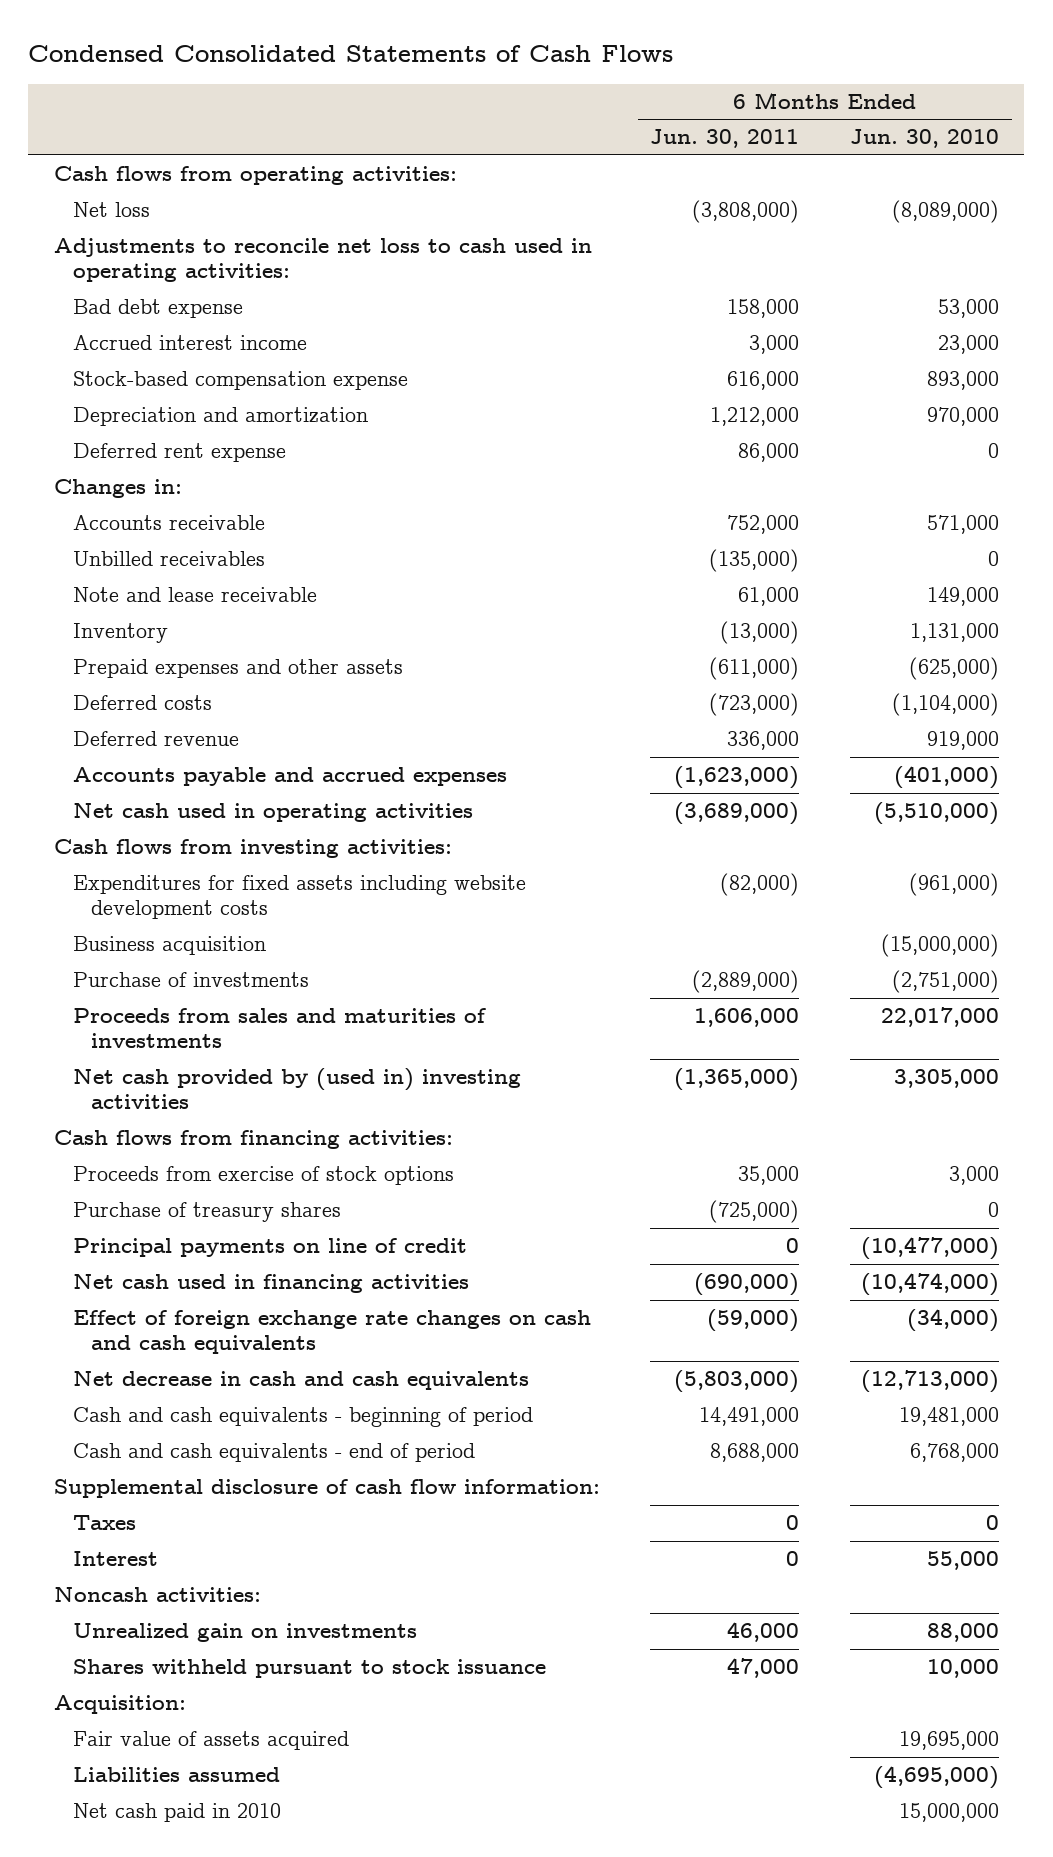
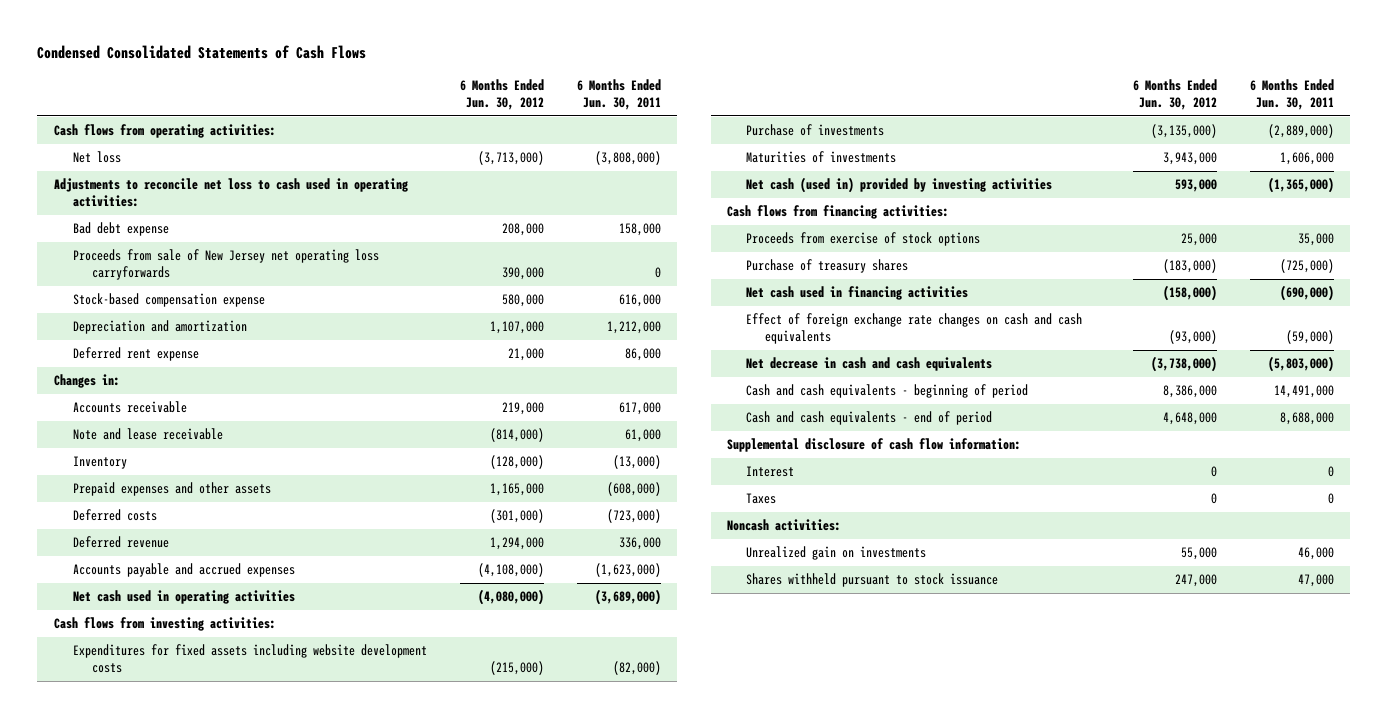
- | 6 Months Ended Jun. 30, 2011 | 6 Months Ended Jun. 30, 2010
+ | 6 Months Ended Jun. 30, 2012 | 6 Months Ended Jun. 30, 2011
- Accrued interest income | 3,000 | 23,000
+ Proceeds from sale of New Jersey net operating loss carryforwards | 390,000 | 0
- Accounts receivable | 752,000 | 571,000
- Unbilled receivables | (135,000) | 0
+ Accounts receivable | 219,000 | 617,000
- Prepaid expenses and other assets | (611,000) | (625,000)
+ Prepaid expenses and other assets | 1,165,000 | (608,000)
- Business acquisition | | (15,000,000)
- Proceeds from sales and maturities of investments | 1,606,000 | 22,017,000
- Net cash provided by (used in) investing activities | (1,365,000) | 3,305,000
+ Maturities of investments | 3,943,000 | 1,606,000
+ Net cash (used in) provided by investing activities | 593,000 | (1,365,000)
- Principal payments on line of credit | 0 | (10,477,000)
moved down: Taxes | 0 | 0
- Acquisition:
- Fair value of assets acquired | | 19,695,000
- Liabilities assumed | | (4,695,000)
- Net cash paid in 2010 | | 15,000,000

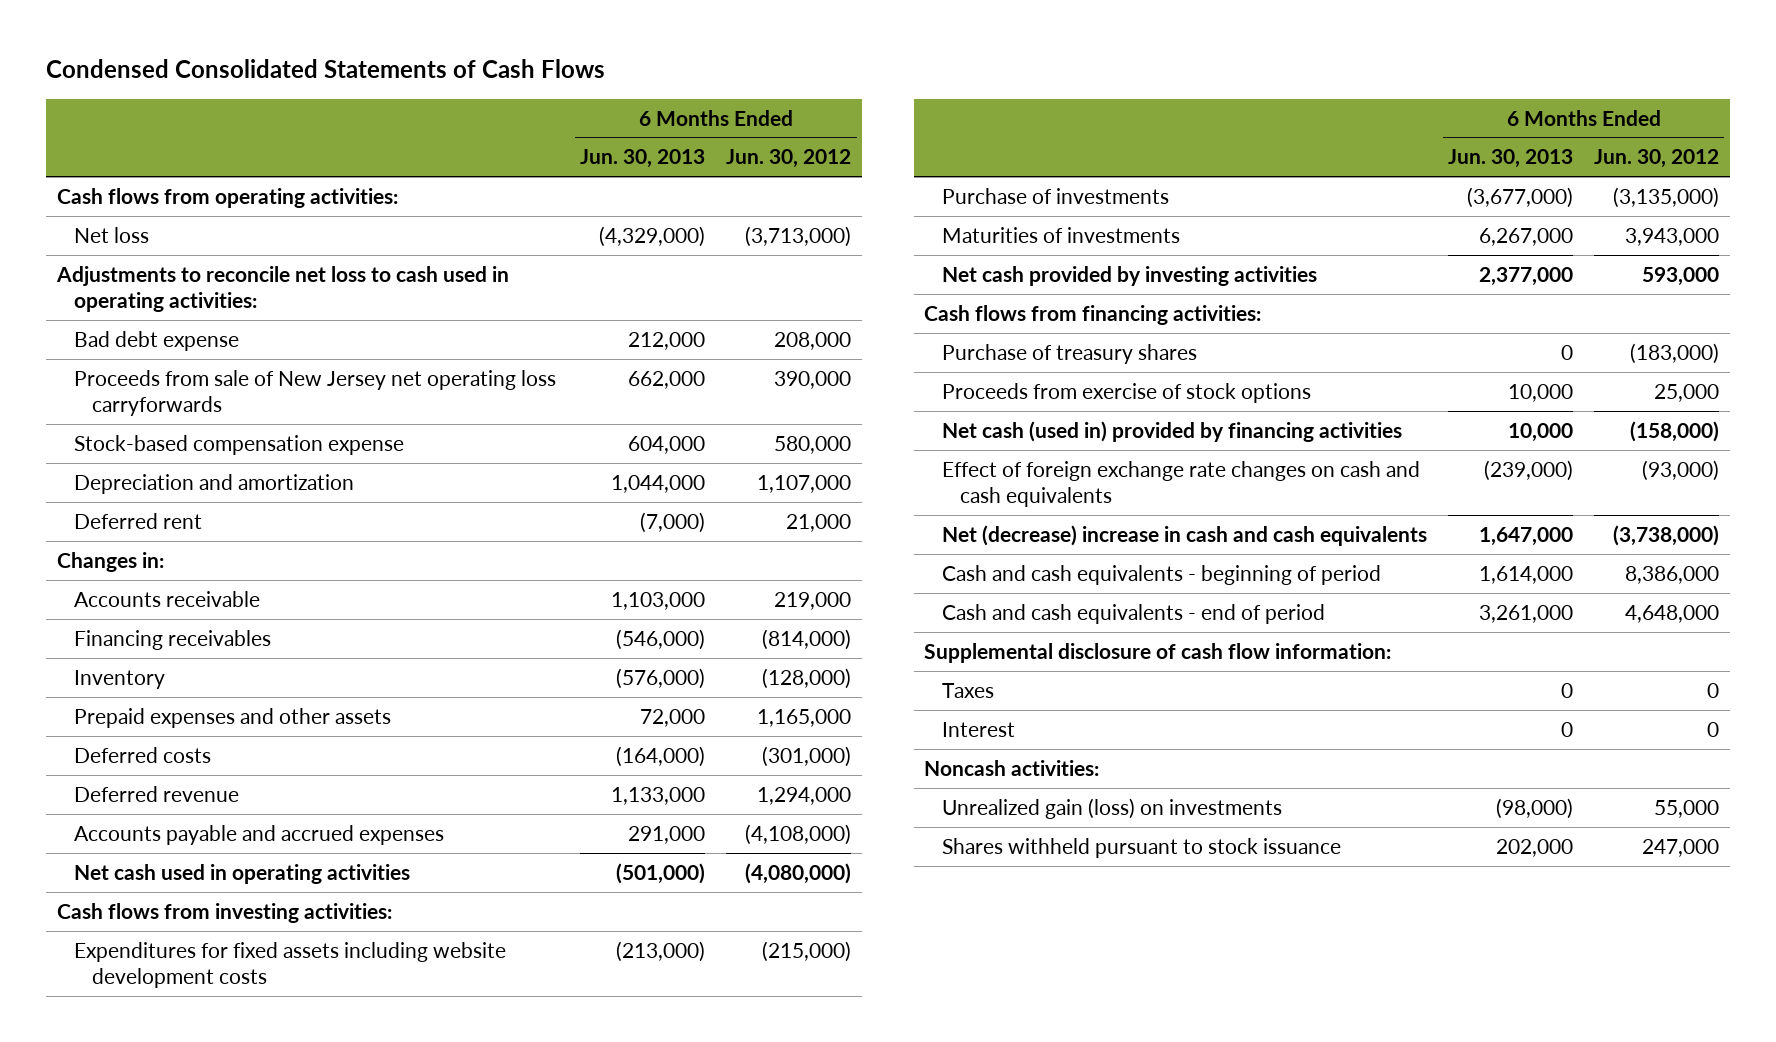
- | 6 Months Ended Jun. 30, 2012 | 6 Months Ended Jun. 30, 2011
+ | 6 Months Ended Jun. 30, 2013 | 6 Months Ended Jun. 30, 2012
- Deferred rent expense | 21,000 | 86,000
+ Deferred rent | (7,000) | 21,000
- Note and lease receivable | (814,000) | 61,000
+ Financing receivables | (546,000) | (814,000)
- Net cash (used in) provided by investing activities | 593,000 | (1,365,000)
+ Net cash provided by investing activities | 2,377,000 | 593,000
- Net cash used in financing activities | (158,000) | (690,000)
moved down: Proceeds from exercise of stock options | 10,000 | 25,000
+ Net cash (used in) provided by financing activities | 10,000 | (158,000)
- Net decrease in cash and cash equivalents | (3,738,000) | (5,803,000)
+ Net (decrease) increase in cash and cash equivalents | 1,647,000 | (3,738,000)
moved down: Interest | 0 | 0
- Unrealized gain on investments | 55,000 | 46,000
+ Unrealized gain (loss) on investments | (98,000) | 55,000

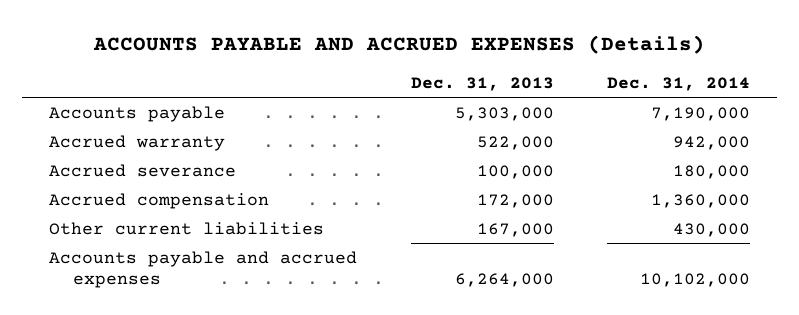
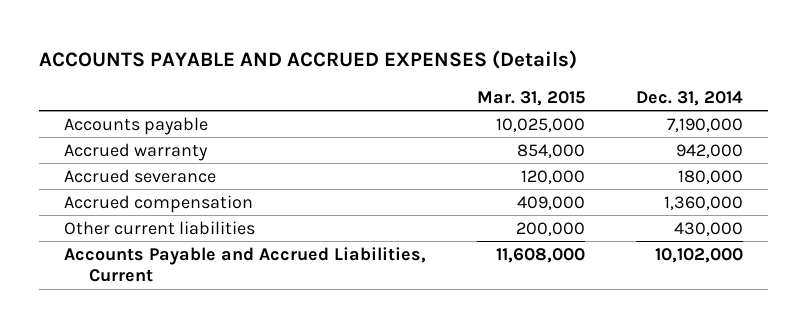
- | Dec. 31, 2013 | Dec. 31, 2014
+ | Mar. 31, 2015 | Dec. 31, 2014
- Accounts payable and accrued expenses | 6,264,000 | 10,102,000
+ Accounts Payable and Accrued Liabilities, Current | 11,608,000 | 10,102,000

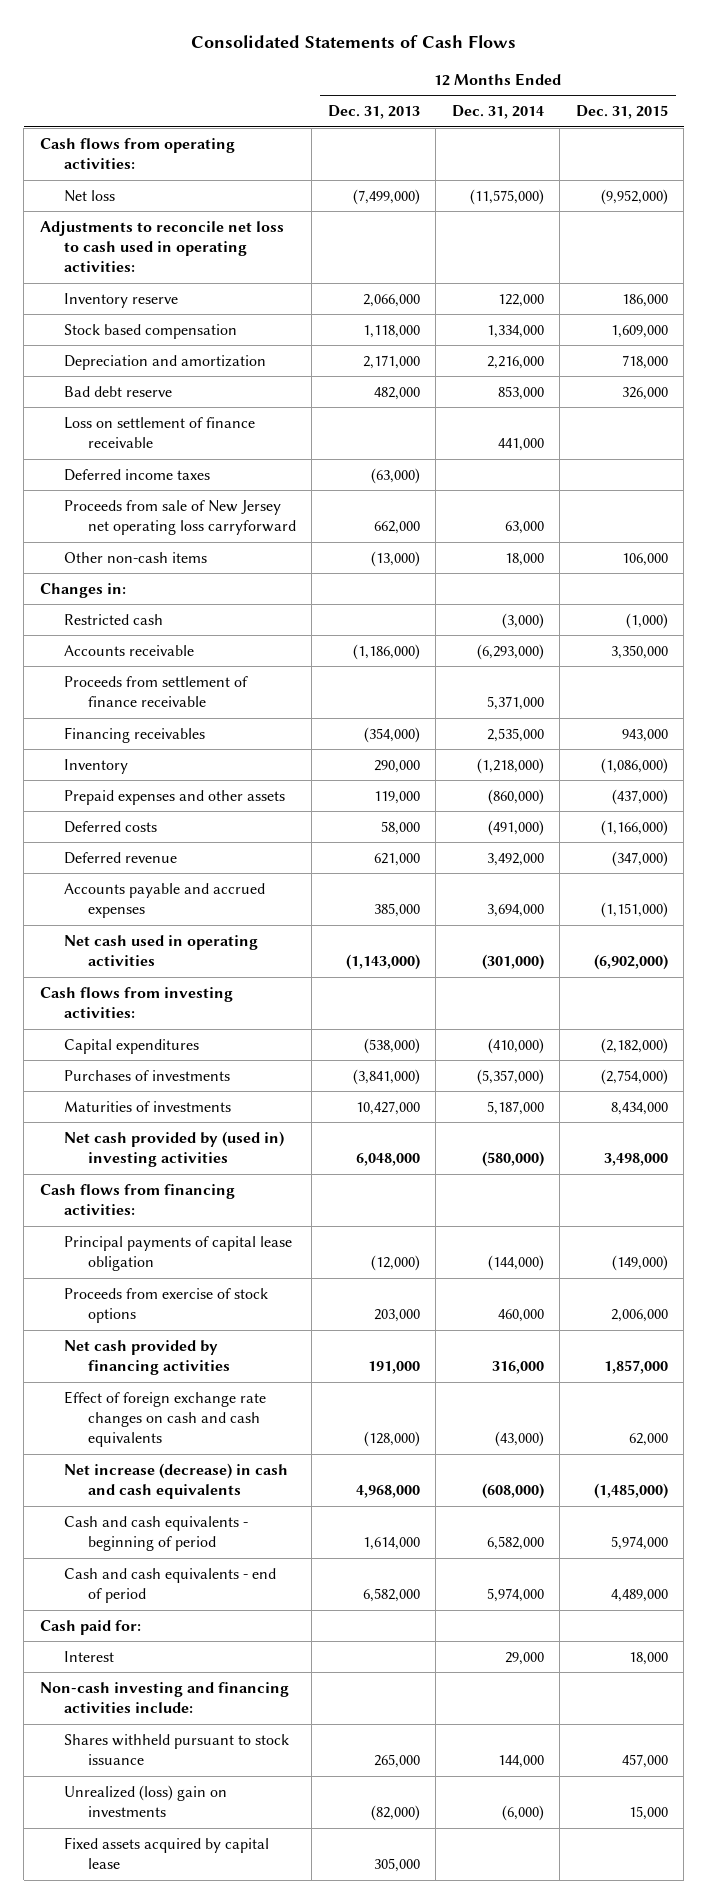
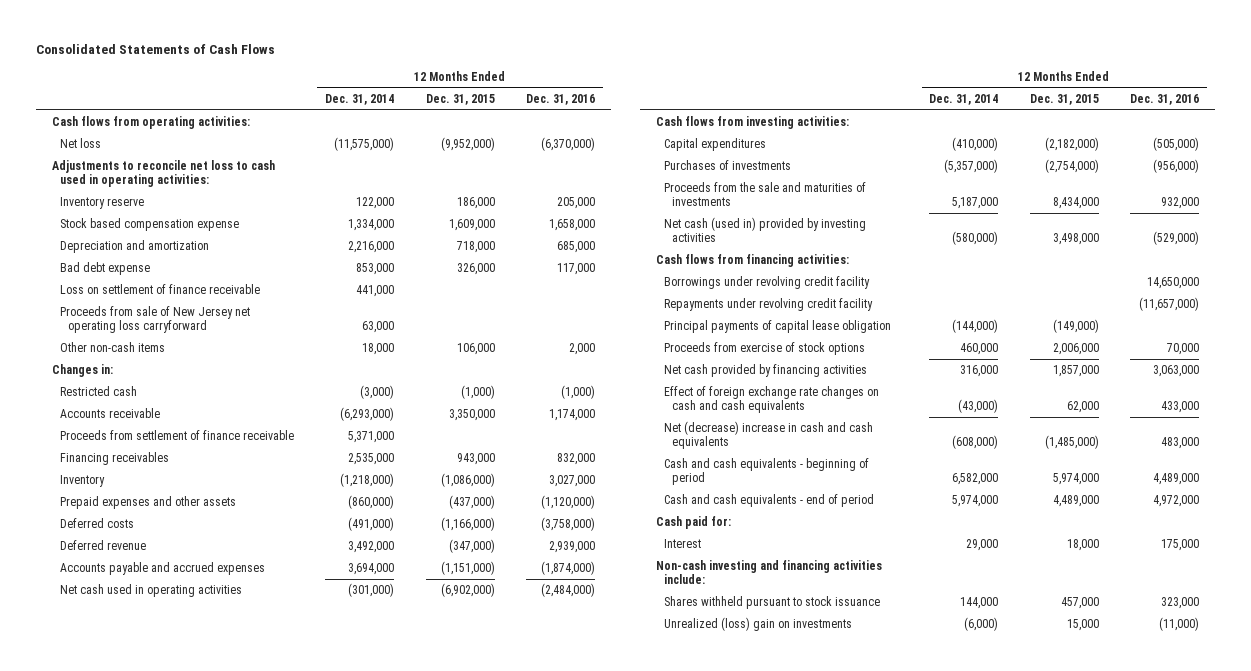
- | 12 Months Ended Dec. 31, 2013 | 12 Months Ended Dec. 31, 2014 | 12 Months Ended Dec. 31, 2015
+ | 12 Months Ended Dec. 31, 2014 | 12 Months Ended Dec. 31, 2015 | 12 Months Ended Dec. 31, 2016
- Stock based compensation | 1,118,000 | 1,334,000 | 1,609,000
+ Stock based compensation expense | 1,334,000 | 1,609,000 | 1,658,000
- Bad debt reserve | 482,000 | 853,000 | 326,000
+ Bad debt expense | 853,000 | 326,000 | 117,000
- Deferred income taxes | (63,000) | |
- Maturities of investments | 10,427,000 | 5,187,000 | 8,434,000
- Net cash provided by (used in) investing activities | 6,048,000 | (580,000) | 3,498,000
+ Proceeds from the sale and maturities of investments | 5,187,000 | 8,434,000 | 932,000
+ Net cash (used in) provided by investing activities | (580,000) | 3,498,000 | (529,000)
+ Borrowings under revolving credit facility | | | 14,650,000
+ Repayments under revolving credit facility | | | (11,657,000)
- Net increase (decrease) in cash and cash equivalents | 4,968,000 | (608,000) | (1,485,000)
+ Net (decrease) increase in cash and cash equivalents | (608,000) | (1,485,000) | 483,000
- Fixed assets acquired by capital lease | 305,000 | |

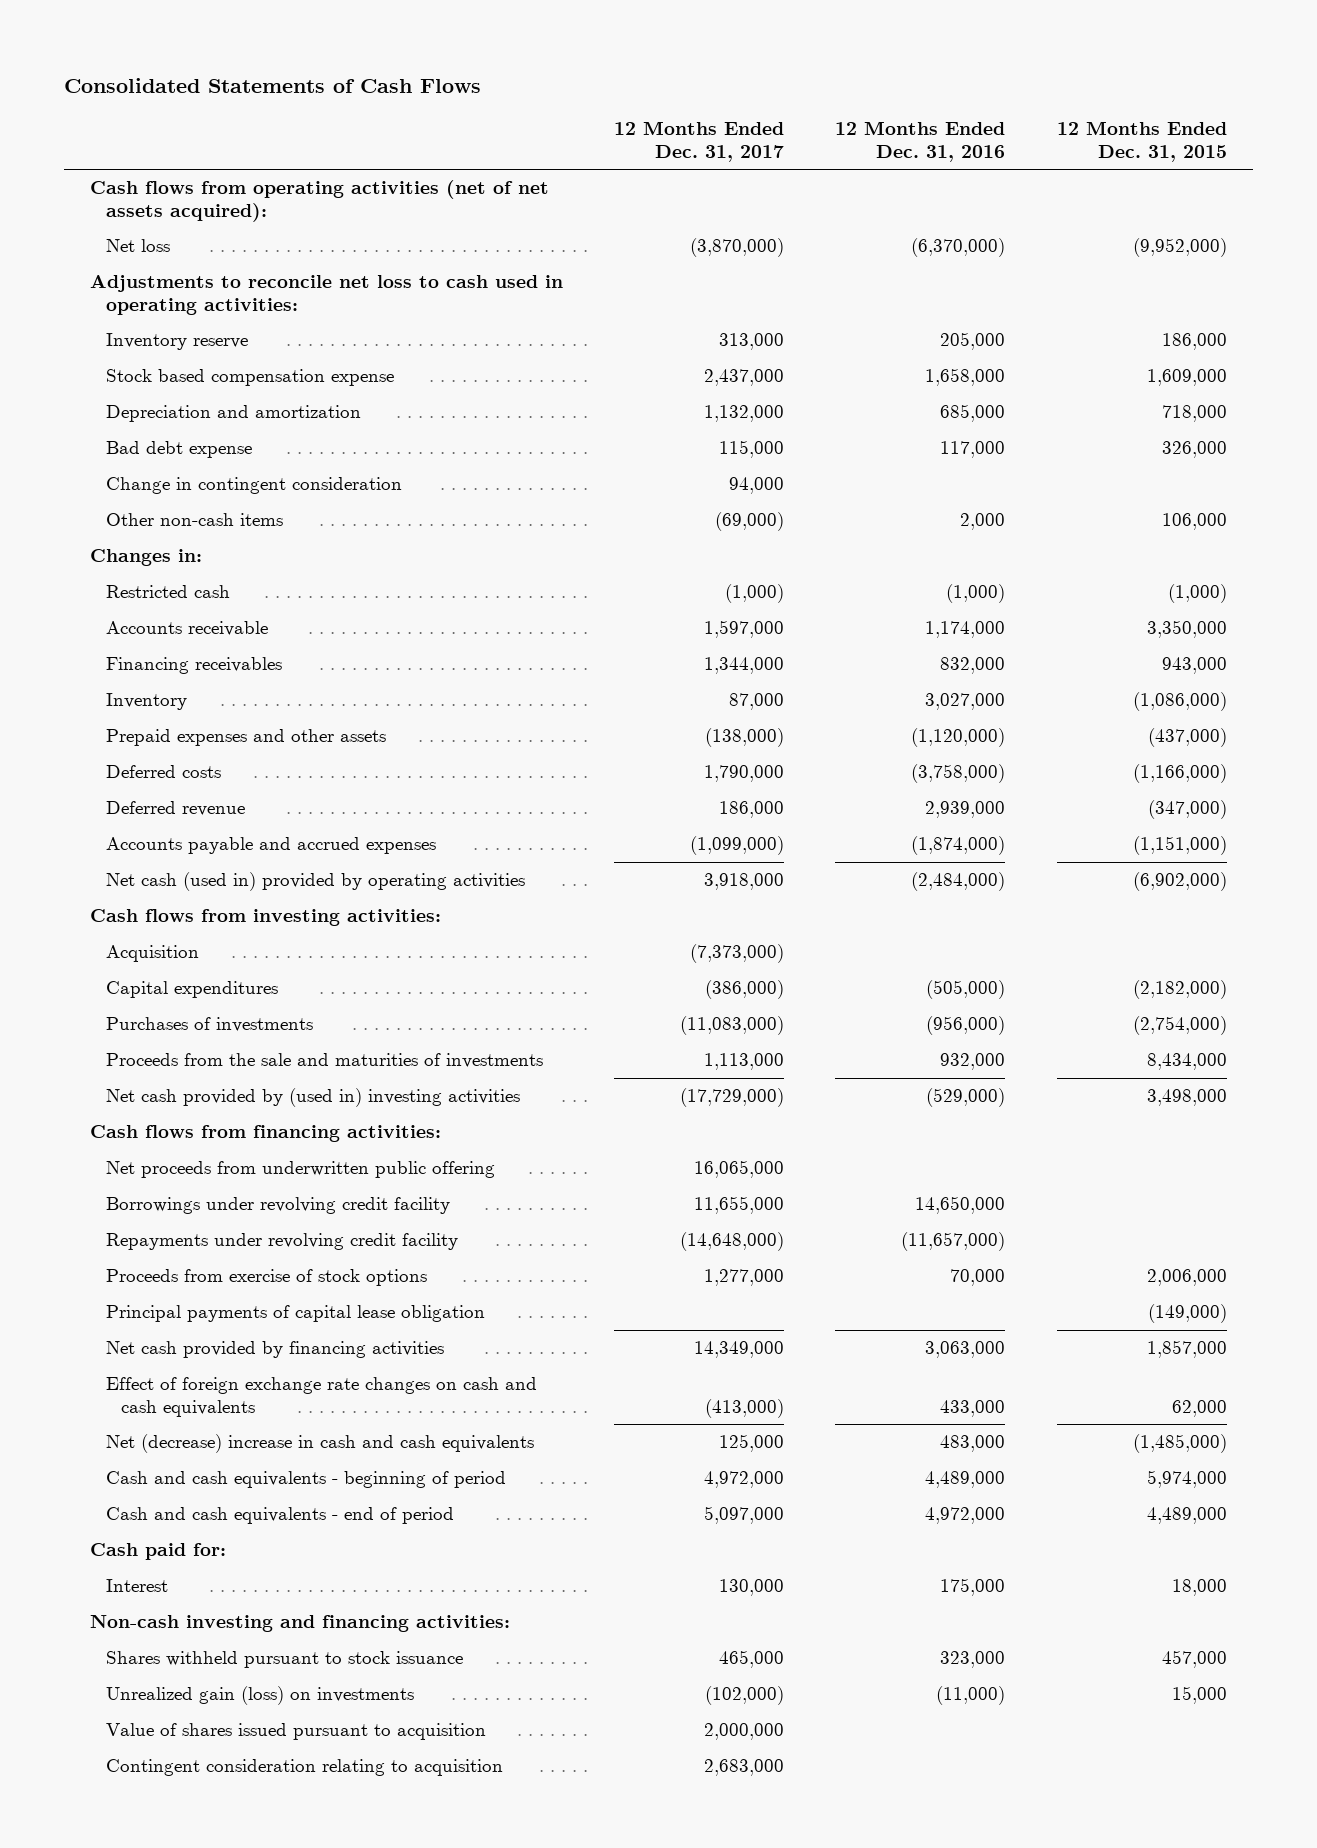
- | 12 Months Ended Dec. 31, 2014 | 12 Months Ended Dec. 31, 2015 | 12 Months Ended Dec. 31, 2016
+ | 12 Months Ended Dec. 31, 2017 | 12 Months Ended Dec. 31, 2016 | 12 Months Ended Dec. 31, 2015
- Cash flows from operating activities:
+ Cash flows from operating activities (net of net assets acquired):
- Loss on settlement of finance receivable | 441,000 | |
- Proceeds from sale of New Jersey net operating loss carryforward | 63,000 | |
+ Change in contingent consideration | 94,000 | |
- Proceeds from settlement of finance receivable | 5,371,000 | |
- Net cash used in operating activities | (301,000) | (6,902,000) | (2,484,000)
+ Net cash (used in) provided by operating activities | 3,918,000 | (2,484,000) | (6,902,000)
+ Acquisition | (7,373,000) | |
- Net cash (used in) provided by investing activities | (580,000) | 3,498,000 | (529,000)
+ Net cash provided by (used in) investing activities | (17,729,000) | (529,000) | 3,498,000
+ Net proceeds from underwritten public offering | 16,065,000 | |
moved down: Principal payments of capital lease obligation | | | (149,000)
- Non-cash investing and financing activities include:
+ Non-cash investing and financing activities:
- Unrealized (loss) gain on investments | (6,000) | 15,000 | (11,000)
+ Unrealized gain (loss) on investments | (102,000) | (11,000) | 15,000
+ Value of shares issued pursuant to acquisition | 2,000,000 | |
+ Contingent consideration relating to acquisition | 2,683,000 | |

